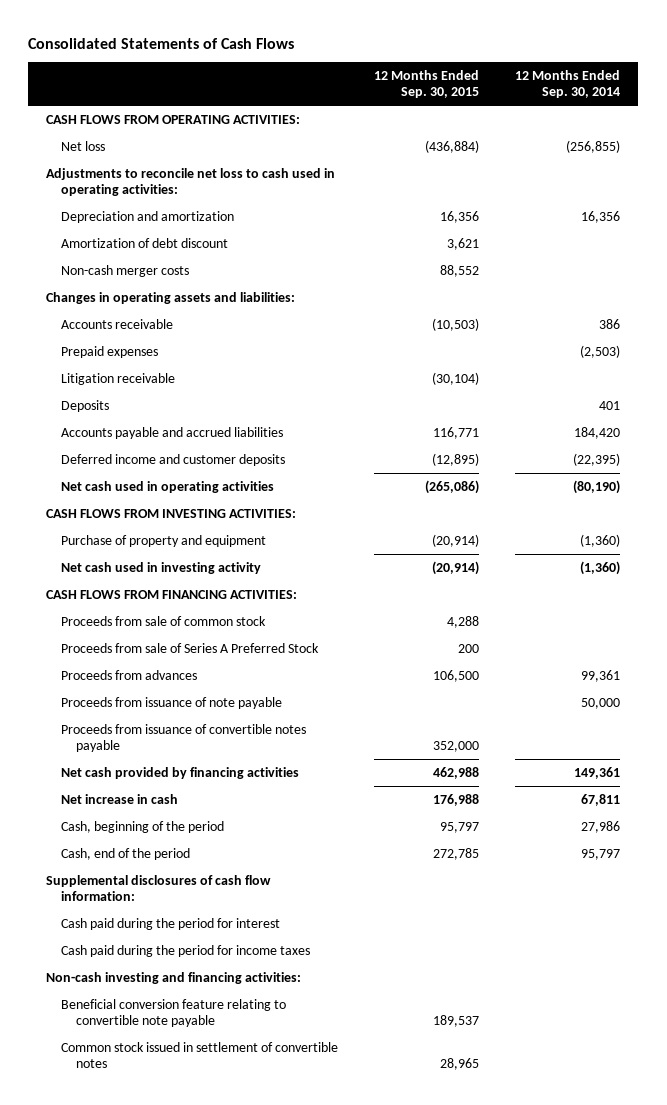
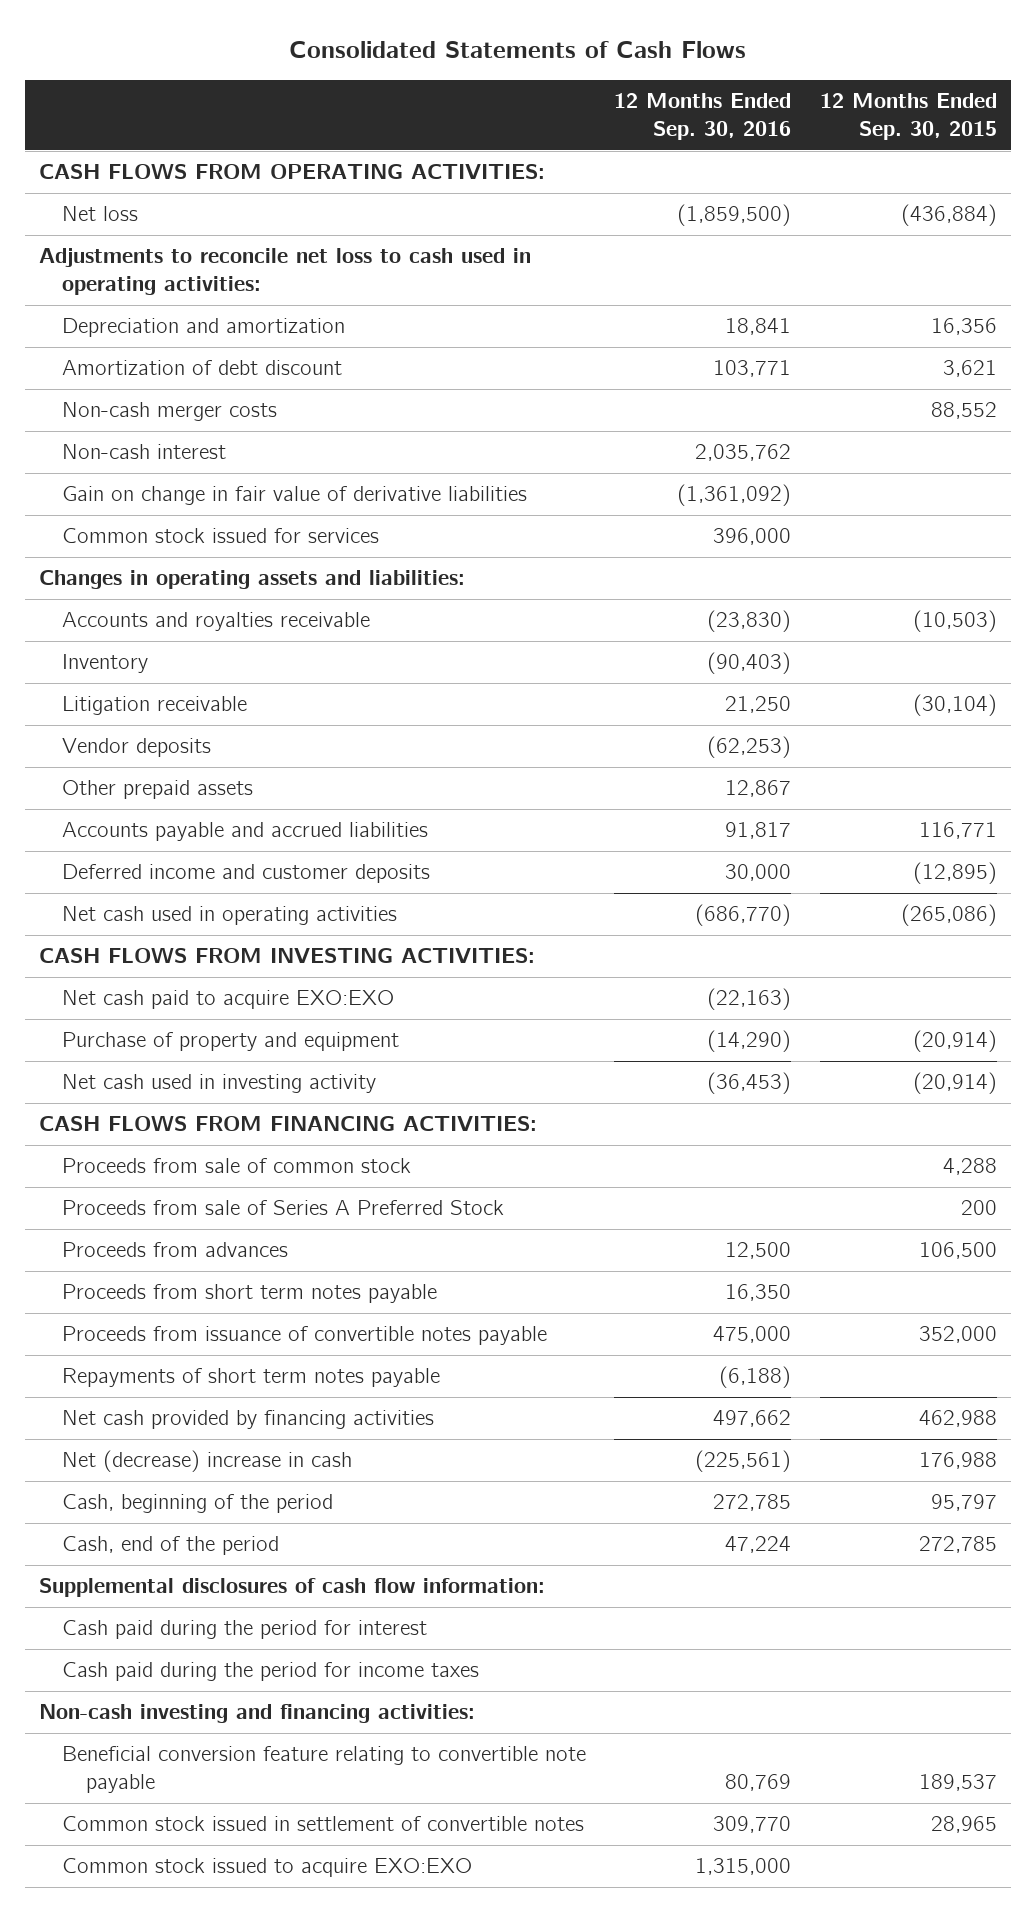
- | 12 Months Ended Sep. 30, 2015 | 12 Months Ended Sep. 30, 2014
+ | 12 Months Ended Sep. 30, 2016 | 12 Months Ended Sep. 30, 2015
+ Non-cash interest | 2,035,762 |
+ Gain on change in fair value of derivative liabilities | (1,361,092) |
+ Common stock issued for services | 396,000 |
- Accounts receivable | (10,503) | 386
- Prepaid expenses | | (2,503)
+ Accounts and royalties receivable | (23,830) | (10,503)
+ Inventory | (90,403) |
- Deposits | | 401
+ Vendor deposits | (62,253) |
+ Other prepaid assets | 12,867 |
+ Net cash paid to acquire EXO:EXO | (22,163) |
- Proceeds from issuance of note payable | | 50,000
+ Proceeds from short term notes payable | 16,350 |
+ Repayments of short term notes payable | (6,188) |
- Net increase in cash | 176,988 | 67,811
+ Net (decrease) increase in cash | (225,561) | 176,988
+ Common stock issued to acquire EXO:EXO | 1,315,000 |

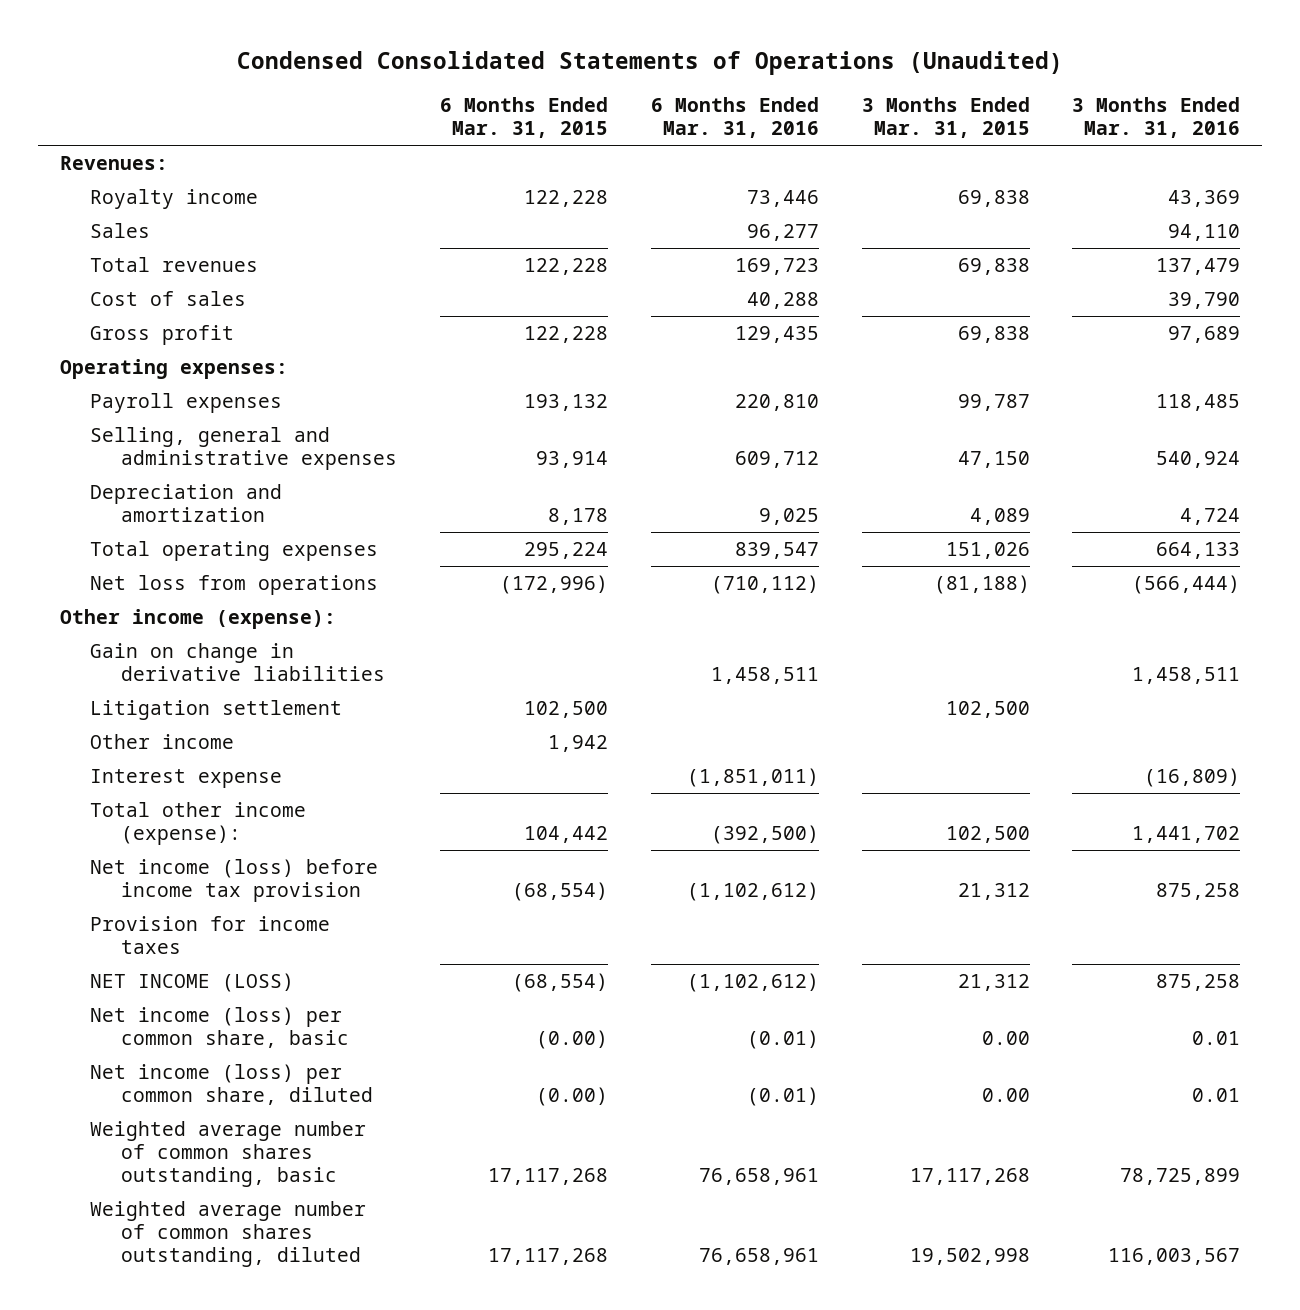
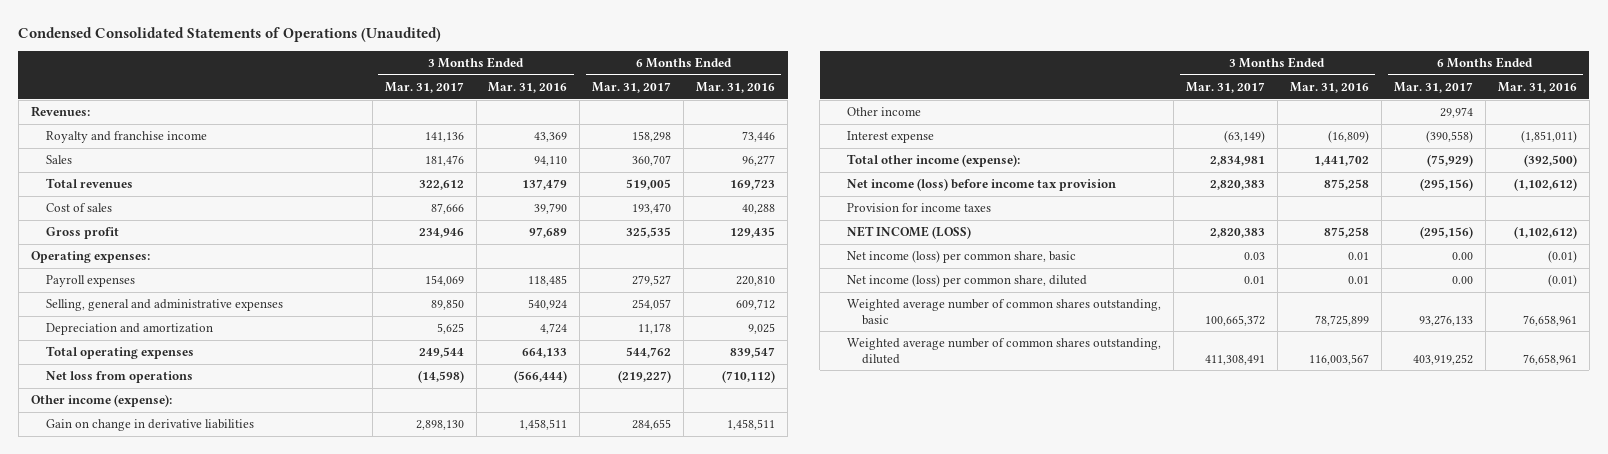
- | 6 Months Ended Mar. 31, 2015 | 6 Months Ended Mar. 31, 2016 | 3 Months Ended Mar. 31, 2015 | 3 Months Ended Mar. 31, 2016
+ | 3 Months Ended Mar. 31, 2017 | 3 Months Ended Mar. 31, 2016 | 6 Months Ended Mar. 31, 2017 | 6 Months Ended Mar. 31, 2016
- Royalty income | 122,228 | 73,446 | 69,838 | 43,369
+ Royalty and franchise income | 141,136 | 43,369 | 158,298 | 73,446
- Litigation settlement | 102,500 | | 102,500 |

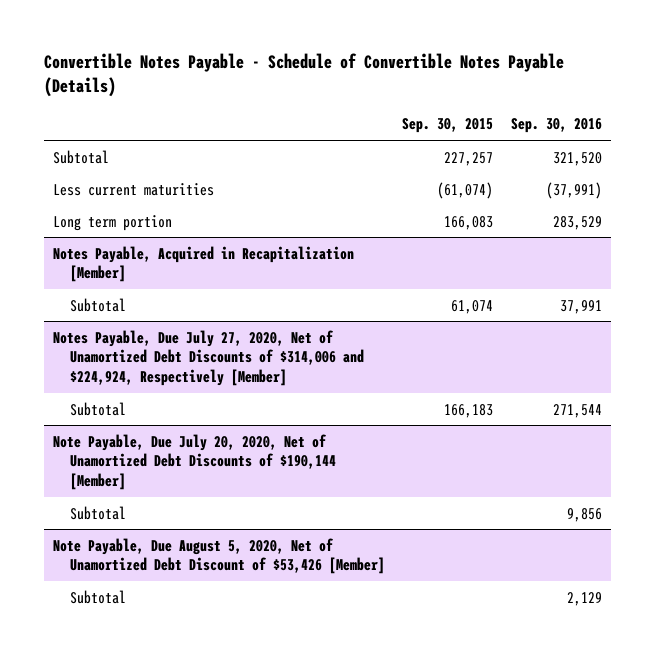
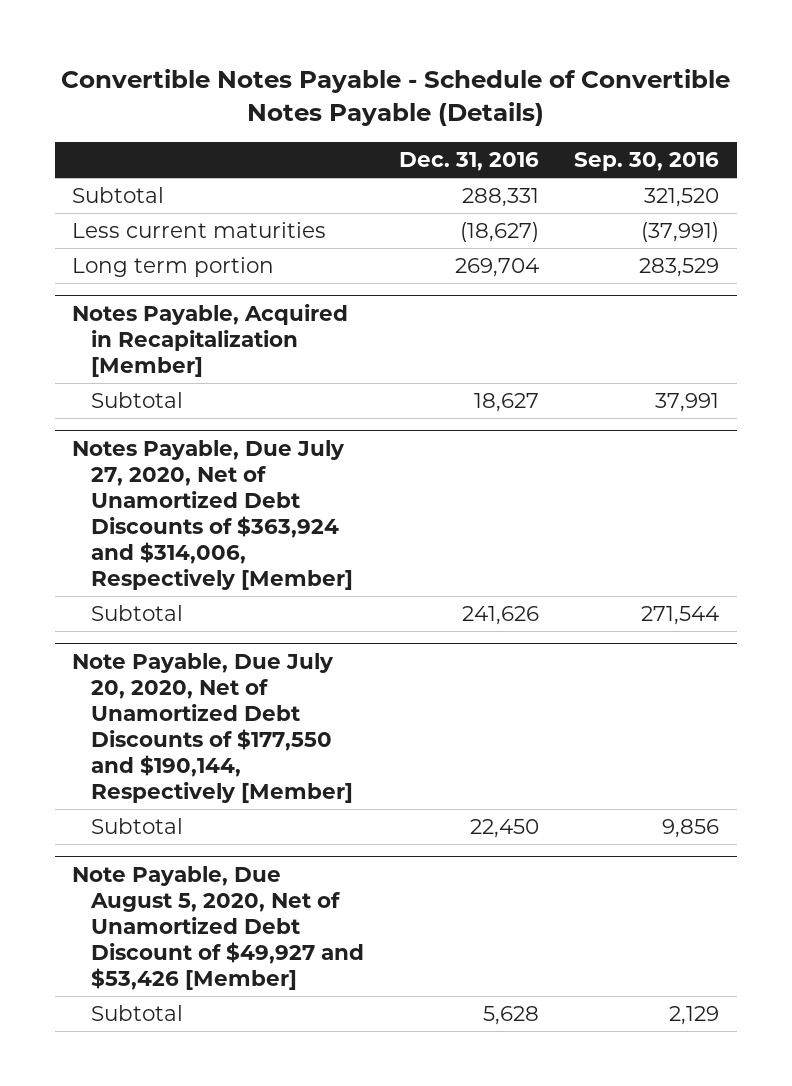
- | Sep. 30, 2015 | Sep. 30, 2016
+ | Dec. 31, 2016 | Sep. 30, 2016
- Notes Payable, Due July 27, 2020, Net of Unamortized Debt Discounts of $314,006 and $224,924, Respectively [Member]
+ Notes Payable, Due July 27, 2020, Net of Unamortized Debt Discounts of $363,924 and $314,006, Respectively [Member]
- Note Payable, Due July 20, 2020, Net of Unamortized Debt Discounts of $190,144 [Member]
+ Note Payable, Due July 20, 2020, Net of Unamortized Debt Discounts of $177,550 and $190,144, Respectively [Member]
- Note Payable, Due August 5, 2020, Net of Unamortized Debt Discount of $53,426 [Member]
+ Note Payable, Due August 5, 2020, Net of Unamortized Debt Discount of $49,927 and $53,426 [Member]

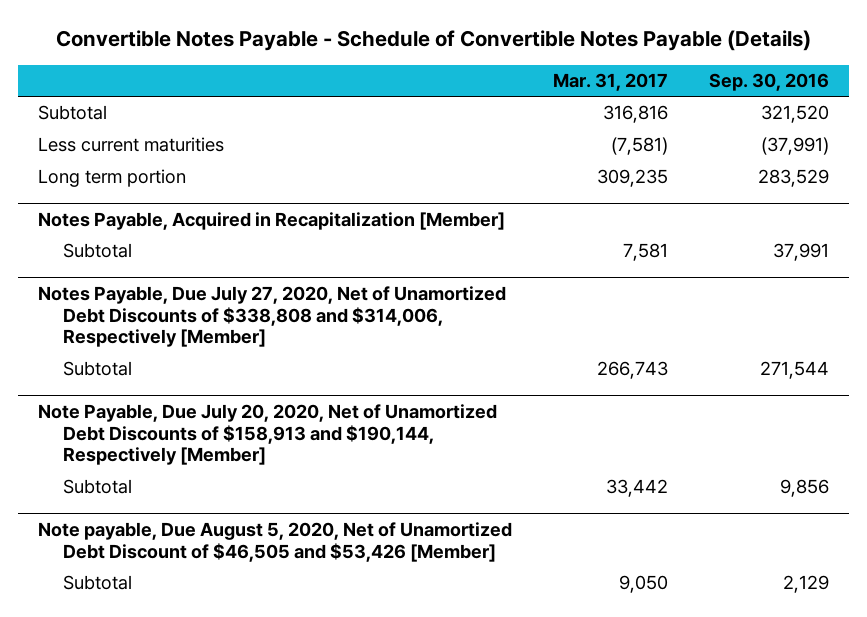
- | Dec. 31, 2016 | Sep. 30, 2016
+ | Mar. 31, 2017 | Sep. 30, 2016
- Notes Payable, Due July 27, 2020, Net of Unamortized Debt Discounts of $363,924 and $314,006, Respectively [Member]
+ Notes Payable, Due July 27, 2020, Net of Unamortized Debt Discounts of $338,808 and $314,006, Respectively [Member]
- Note Payable, Due July 20, 2020, Net of Unamortized Debt Discounts of $177,550 and $190,144, Respectively [Member]
+ Note Payable, Due July 20, 2020, Net of Unamortized Debt Discounts of $158,913 and $190,144, Respectively [Member]
- Note Payable, Due August 5, 2020, Net of Unamortized Debt Discount of $49,927 and $53,426 [Member]
+ Note payable, Due August 5, 2020, Net of Unamortized Debt Discount of $46,505 and $53,426 [Member]

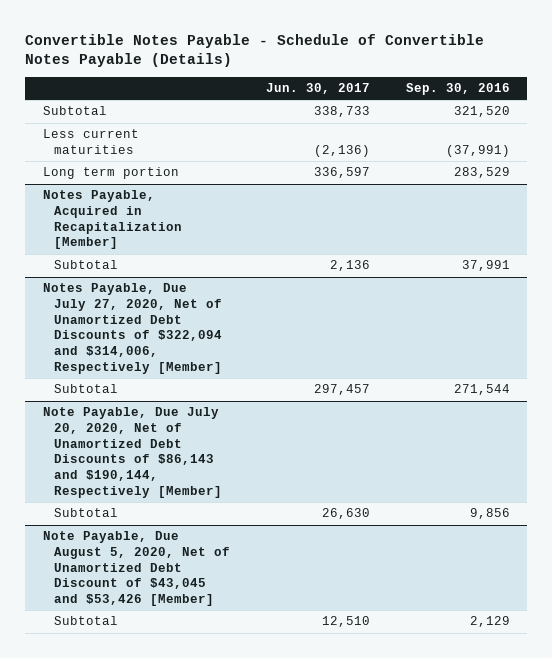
- | Mar. 31, 2017 | Sep. 30, 2016
+ | Jun. 30, 2017 | Sep. 30, 2016
- Notes Payable, Due July 27, 2020, Net of Unamortized Debt Discounts of $338,808 and $314,006, Respectively [Member]
+ Notes Payable, Due July 27, 2020, Net of Unamortized Debt Discounts of $322,094 and $314,006, Respectively [Member]
- Note Payable, Due July 20, 2020, Net of Unamortized Debt Discounts of $158,913 and $190,144, Respectively [Member]
+ Note Payable, Due July 20, 2020, Net of Unamortized Debt Discounts of $86,143 and $190,144, Respectively [Member]
- Note payable, Due August 5, 2020, Net of Unamortized Debt Discount of $46,505 and $53,426 [Member]
+ Note Payable, Due August 5, 2020, Net of Unamortized Debt Discount of $43,045 and $53,426 [Member]

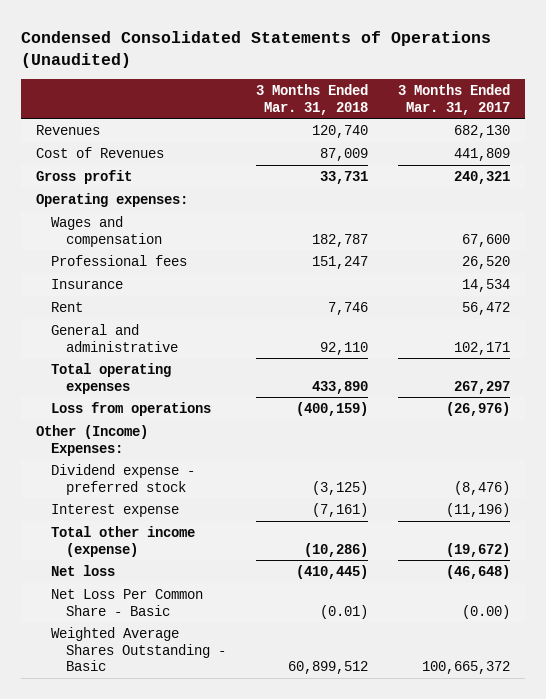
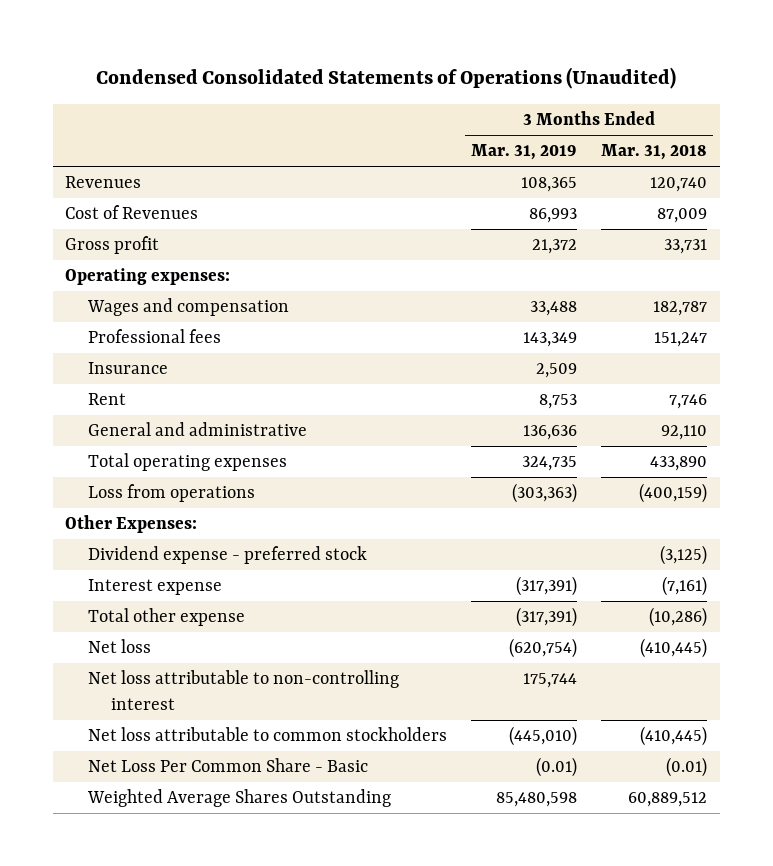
- | 3 Months Ended Mar. 31, 2018 | 3 Months Ended Mar. 31, 2017
+ | 3 Months Ended Mar. 31, 2019 | 3 Months Ended Mar. 31, 2018
- Other (Income) Expenses:
+ Other Expenses:
- Total other income (expense) | (10,286) | (19,672)
+ Total other expense | (317,391) | (10,286)
+ Net loss attributable to non-controlling interest | 175,744 |
+ Net loss attributable to common stockholders | (445,010) | (410,445)
- Weighted Average Shares Outstanding - Basic | 60,899,512 | 100,665,372
+ Weighted Average Shares Outstanding | 85,480,598 | 60,889,512

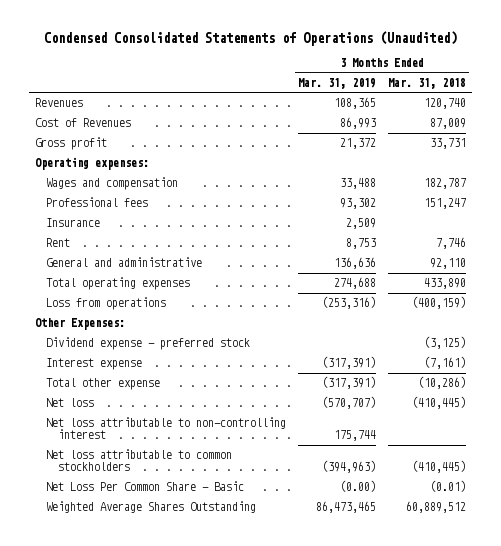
- Professional fees | 143,349 | 151,247
+ Professional fees | 93,302 | 151,247
- Total operating expenses | 324,735 | 433,890
- Loss from operations | (303,363) | (400,159)
+ Total operating expenses | 274,688 | 433,890
+ Loss from operations | (253,316) | (400,159)
- Net loss | (620,754) | (410,445)
+ Net loss | (570,707) | (410,445)
- Net loss attributable to common stockholders | (445,010) | (410,445)
- Net Loss Per Common Share - Basic | (0.01) | (0.01)
- Weighted Average Shares Outstanding | 85,480,598 | 60,889,512
+ Net loss attributable to common stockholders | (394,963) | (410,445)
+ Net Loss Per Common Share - Basic | (0.00) | (0.01)
+ Weighted Average Shares Outstanding | 86,473,465 | 60,889,512

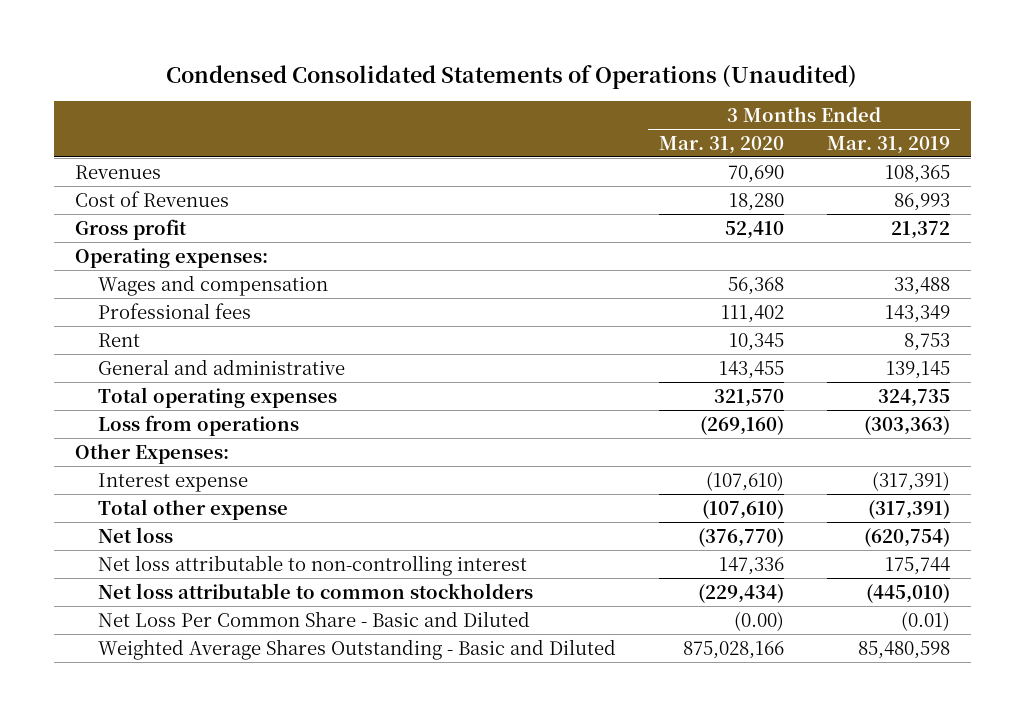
- | 3 Months Ended Mar. 31, 2019 | 3 Months Ended Mar. 31, 2018
+ | 3 Months Ended Mar. 31, 2020 | 3 Months Ended Mar. 31, 2019
- Professional fees | 93,302 | 151,247
- Insurance | 2,509 |
+ Professional fees | 111,402 | 143,349
- General and administrative | 136,636 | 92,110
- Total operating expenses | 274,688 | 433,890
- Loss from operations | (253,316) | (400,159)
+ General and administrative | 143,455 | 139,145
+ Total operating expenses | 321,570 | 324,735
+ Loss from operations | (269,160) | (303,363)
- Dividend expense - preferred stock | | (3,125)
- Net loss | (570,707) | (410,445)
+ Net loss | (376,770) | (620,754)
- Net loss attributable to common stockholders | (394,963) | (410,445)
- Net Loss Per Common Share - Basic | (0.00) | (0.01)
- Weighted Average Shares Outstanding | 86,473,465 | 60,889,512
+ Net loss attributable to common stockholders | (229,434) | (445,010)
+ Net Loss Per Common Share - Basic and Diluted | (0.00) | (0.01)
+ Weighted Average Shares Outstanding - Basic and Diluted | 875,028,166 | 85,480,598

